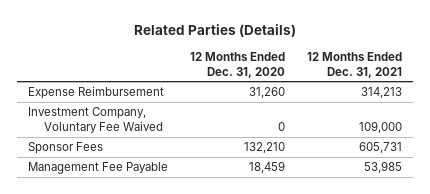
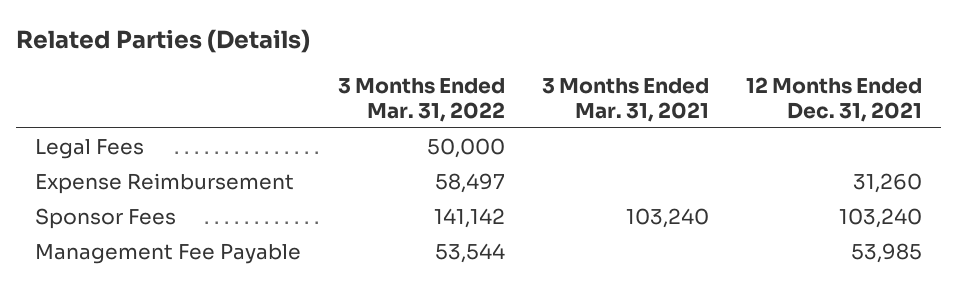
- | 12 Months Ended Dec. 31, 2020 | 12 Months Ended Dec. 31, 2021
+ | 3 Months Ended Mar. 31, 2022 | 3 Months Ended Mar. 31, 2021 | 12 Months Ended Dec. 31, 2021
- Expense Reimbursement | 31,260 | 314,213
- Investment Company, Voluntary Fee Waived | 0 | 109,000
- Sponsor Fees | 132,210 | 605,731
+ Legal Fees | 50,000 | |
+ Expense Reimbursement | 58,497 | | 31,260
+ Sponsor Fees | 141,142 | 103,240 | 103,240

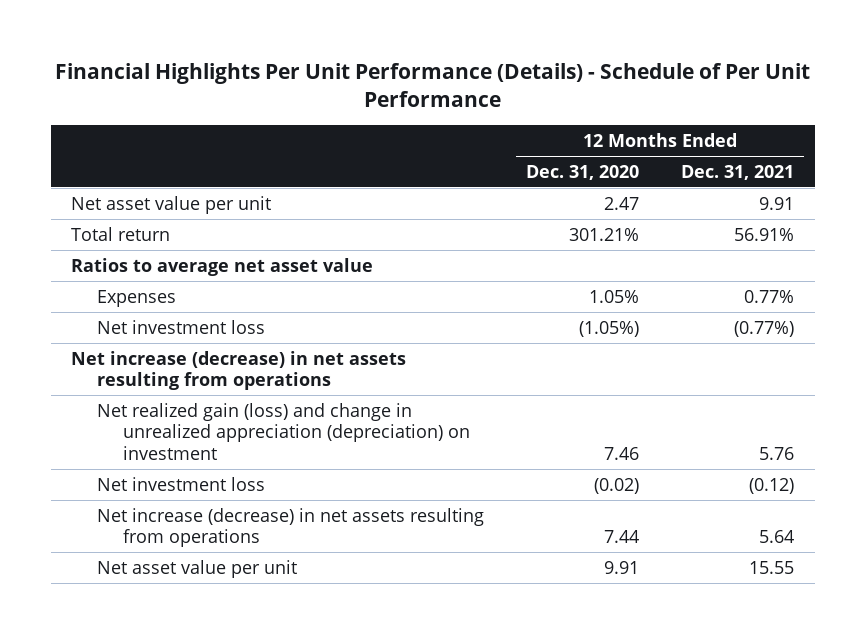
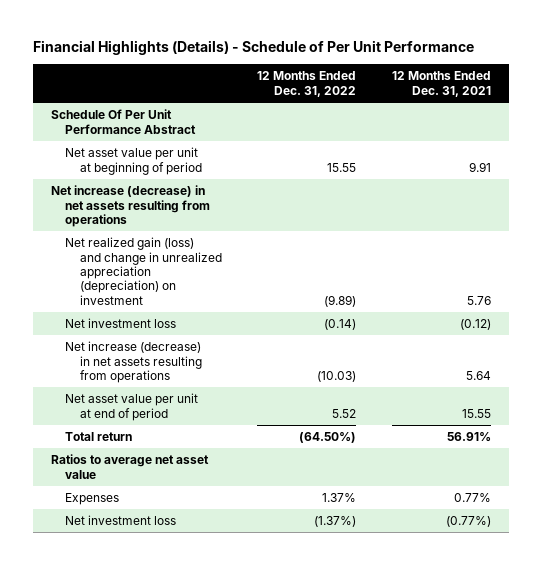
- Financial Highlights Per Unit Performance (Details) - Schedule of Per Unit Performance
+ Financial Highlights (Details) - Schedule of Per Unit Performance
- | 12 Months Ended Dec. 31, 2020 | 12 Months Ended Dec. 31, 2021
+ | 12 Months Ended Dec. 31, 2022 | 12 Months Ended Dec. 31, 2021
- Net asset value per unit | 2.47 | 9.91
+ Schedule Of Per Unit Performance Abstract
+ Net asset value per unit at beginning of period | 15.55 | 9.91
- Net asset value per unit | 9.91 | 15.55
+ Net asset value per unit at end of period | 5.52 | 15.55
moved down: Total return | (64.50%) | 56.91%
moved down: Ratios to average net asset value
moved down: Expenses | 1.37% | 0.77%
moved down: Net investment loss | (1.37%) | (0.77%)

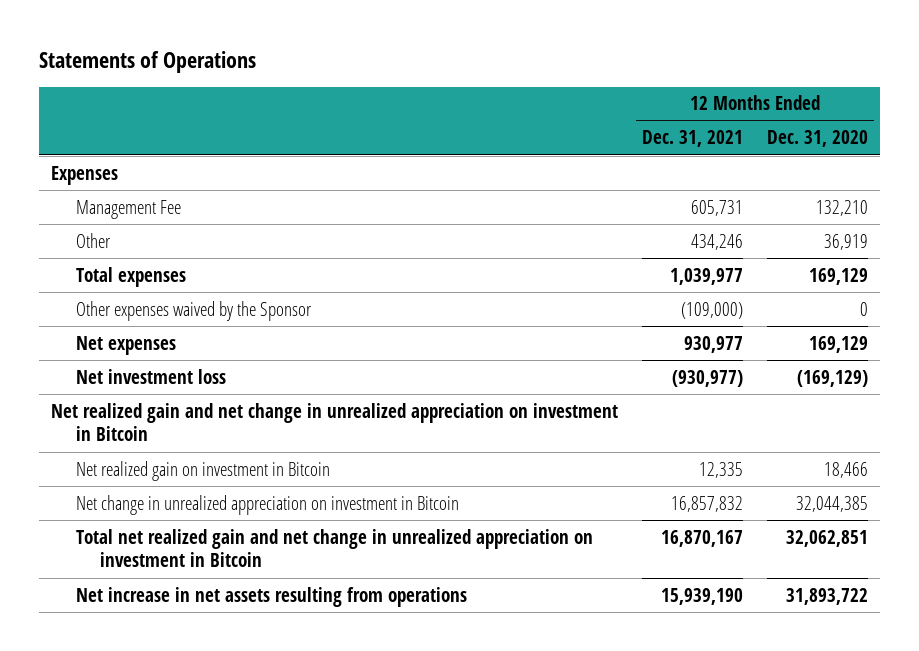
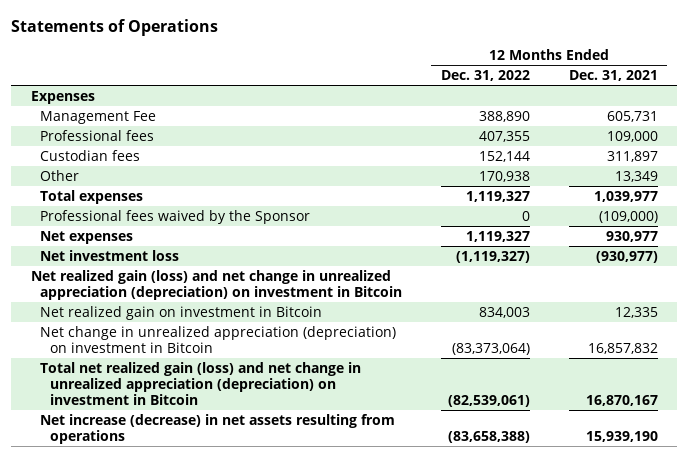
- | 12 Months Ended Dec. 31, 2021 | 12 Months Ended Dec. 31, 2020
+ | 12 Months Ended Dec. 31, 2022 | 12 Months Ended Dec. 31, 2021
- Other | 434,246 | 36,919
+ Professional fees | 407,355 | 109,000
+ Custodian fees | 152,144 | 311,897
+ Other | 170,938 | 13,349
- Other expenses waived by the Sponsor | (109,000) | 0
+ Professional fees waived by the Sponsor | 0 | (109,000)
- Net realized gain and net change in unrealized appreciation on investment in Bitcoin
+ Net realized gain (loss) and net change in unrealized appreciation (depreciation) on investment in Bitcoin
- Net change in unrealized appreciation on investment in Bitcoin | 16,857,832 | 32,044,385
- Total net realized gain and net change in unrealized appreciation on investment in Bitcoin | 16,870,167 | 32,062,851
- Net increase in net assets resulting from operations | 15,939,190 | 31,893,722
+ Net change in unrealized appreciation (depreciation) on investment in Bitcoin | (83,373,064) | 16,857,832
+ Total net realized gain (loss) and net change in unrealized appreciation (depreciation) on investment in Bitcoin | (82,539,061) | 16,870,167
+ Net increase (decrease) in net assets resulting from operations | (83,658,388) | 15,939,190

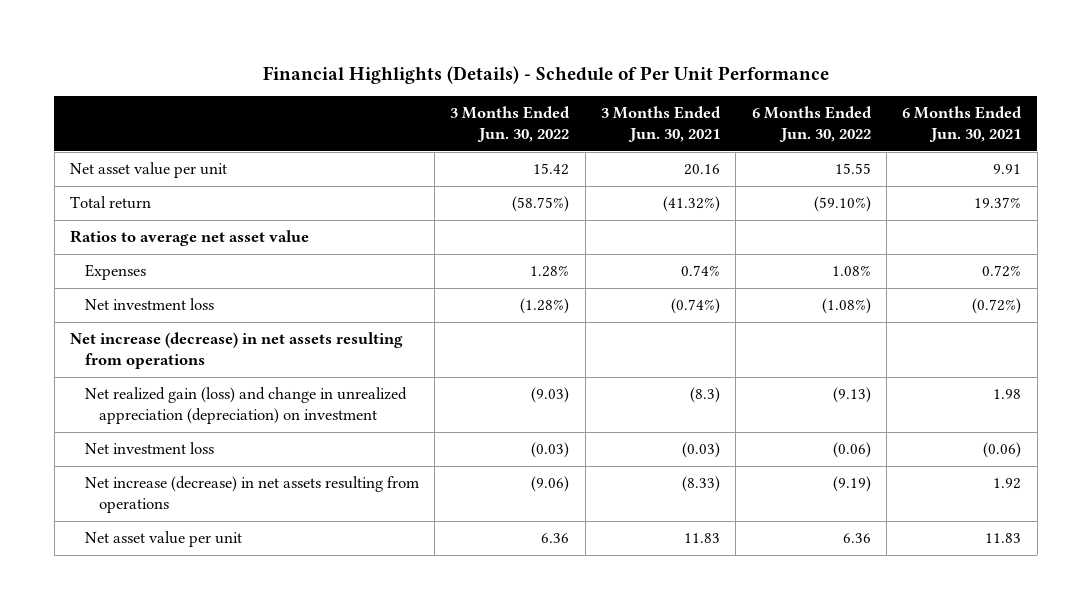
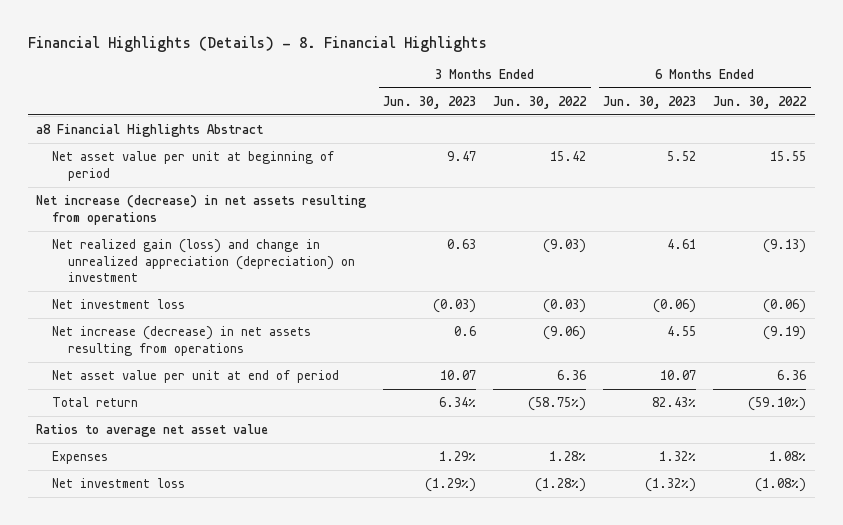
- Financial Highlights (Details) - Schedule of Per Unit Performance
+ Financial Highlights (Details) - 8. Financial Highlights
- | 3 Months Ended Jun. 30, 2022 | 3 Months Ended Jun. 30, 2021 | 6 Months Ended Jun. 30, 2022 | 6 Months Ended Jun. 30, 2021
+ | 3 Months Ended Jun. 30, 2023 | 3 Months Ended Jun. 30, 2022 | 6 Months Ended Jun. 30, 2023 | 6 Months Ended Jun. 30, 2022
- Net asset value per unit | 15.42 | 20.16 | 15.55 | 9.91
+ a8 Financial Highlights Abstract
+ Net asset value per unit at beginning of period | 9.47 | 15.42 | 5.52 | 15.55
- Net asset value per unit | 6.36 | 11.83 | 6.36 | 11.83
+ Net asset value per unit at end of period | 10.07 | 6.36 | 10.07 | 6.36
moved down: Total return | 6.34% | (58.75%) | 82.43% | (59.10%)
moved down: Ratios to average net asset value
moved down: Expenses | 1.29% | 1.28% | 1.32% | 1.08%
moved down: Net investment loss | (1.29%) | (1.28%) | (1.32%) | (1.08%)

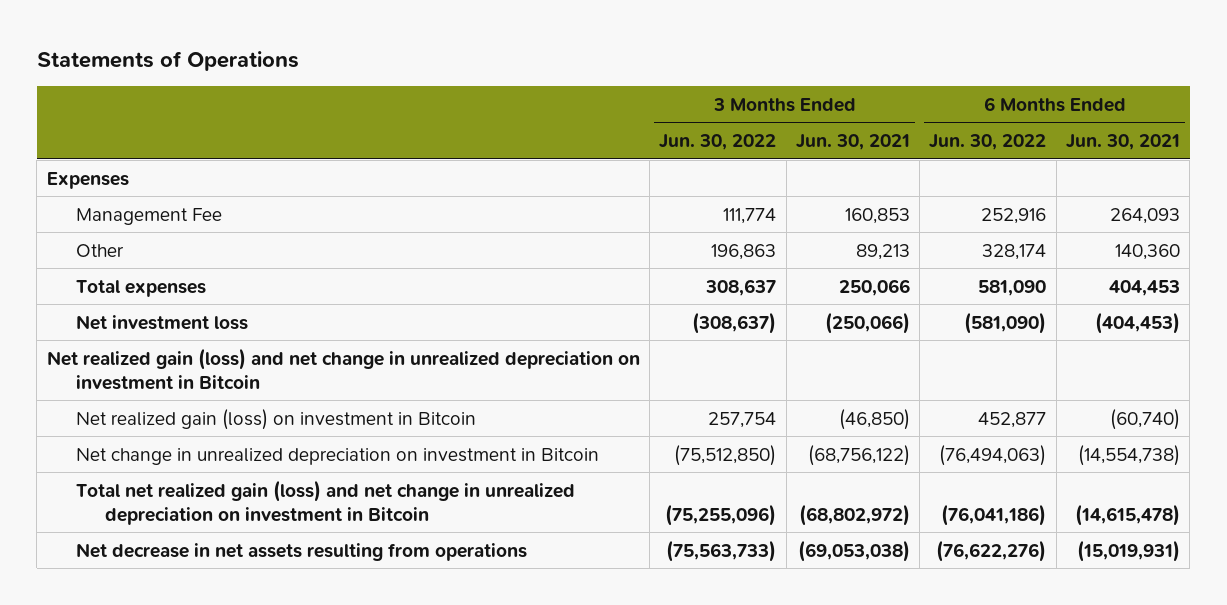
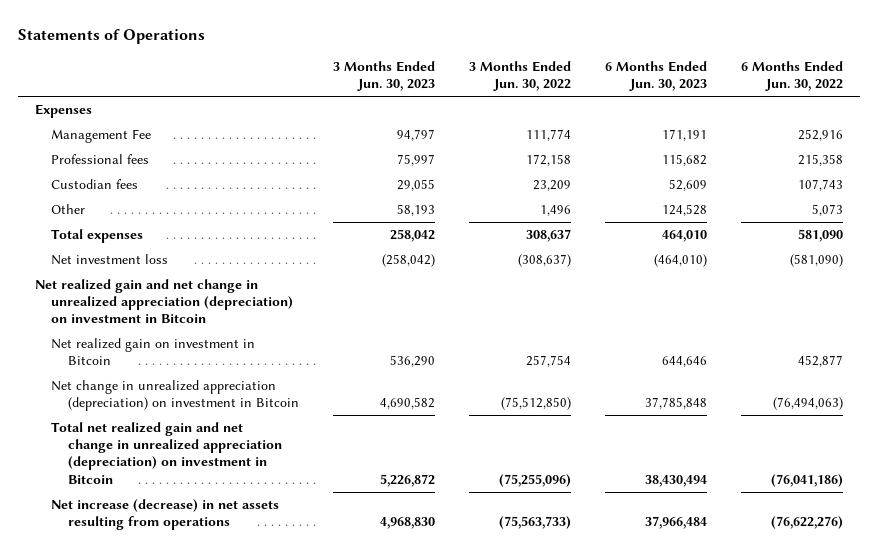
- | 3 Months Ended Jun. 30, 2022 | 3 Months Ended Jun. 30, 2021 | 6 Months Ended Jun. 30, 2022 | 6 Months Ended Jun. 30, 2021
+ | 3 Months Ended Jun. 30, 2023 | 3 Months Ended Jun. 30, 2022 | 6 Months Ended Jun. 30, 2023 | 6 Months Ended Jun. 30, 2022
- Other | 196,863 | 89,213 | 328,174 | 140,360
+ Professional fees | 75,997 | 172,158 | 115,682 | 215,358
+ Custodian fees | 29,055 | 23,209 | 52,609 | 107,743
+ Other | 58,193 | 1,496 | 124,528 | 5,073
- Net realized gain (loss) and net change in unrealized depreciation on investment in Bitcoin
- Net realized gain (loss) on investment in Bitcoin | 257,754 | (46,850) | 452,877 | (60,740)
- Net change in unrealized depreciation on investment in Bitcoin | (75,512,850) | (68,756,122) | (76,494,063) | (14,554,738)
- Total net realized gain (loss) and net change in unrealized depreciation on investment in Bitcoin | (75,255,096) | (68,802,972) | (76,041,186) | (14,615,478)
- Net decrease in net assets resulting from operations | (75,563,733) | (69,053,038) | (76,622,276) | (15,019,931)
+ Net realized gain and net change in unrealized appreciation (depreciation) on investment in Bitcoin
+ Net realized gain on investment in Bitcoin | 536,290 | 257,754 | 644,646 | 452,877
+ Net change in unrealized appreciation (depreciation) on investment in Bitcoin | 4,690,582 | (75,512,850) | 37,785,848 | (76,494,063)
+ Total net realized gain and net change in unrealized appreciation (depreciation) on investment in Bitcoin | 5,226,872 | (75,255,096) | 38,430,494 | (76,041,186)
+ Net increase (decrease) in net assets resulting from operations | 4,968,830 | (75,563,733) | 37,966,484 | (76,622,276)

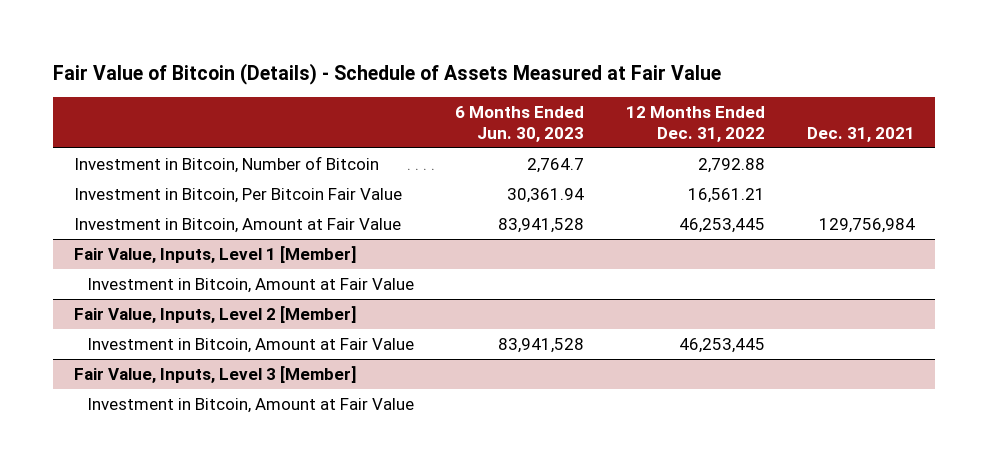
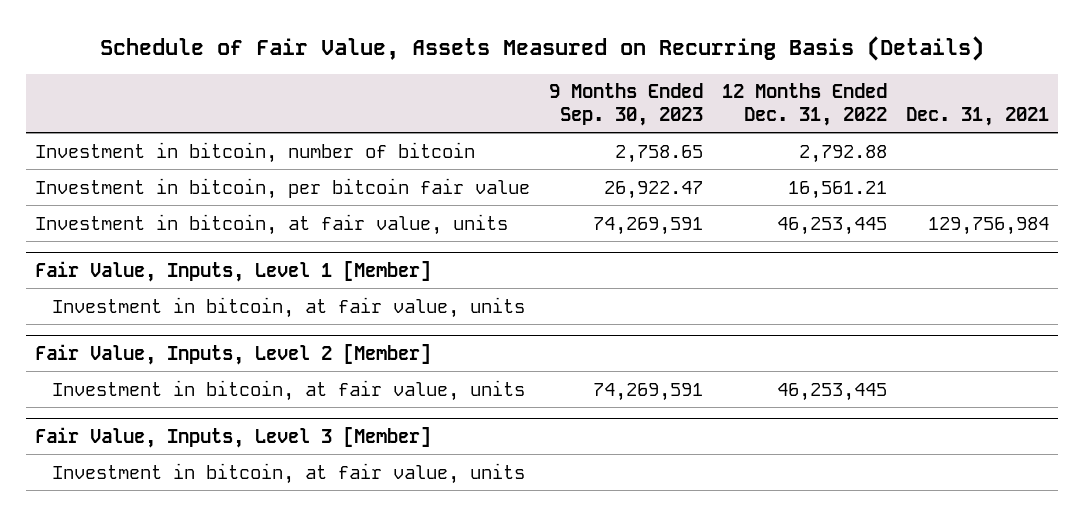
- Fair Value of Bitcoin (Details) - Schedule of Assets Measured at Fair Value
+ Schedule of Fair Value, Assets Measured on Recurring Basis (Details)
- | 6 Months Ended Jun. 30, 2023 | 12 Months Ended Dec. 31, 2022 | Dec. 31, 2021
+ | 9 Months Ended Sep. 30, 2023 | 12 Months Ended Dec. 31, 2022 | Dec. 31, 2021
- Investment in Bitcoin, Number of Bitcoin | 2,764.7 | 2,792.88 |
- Investment in Bitcoin, Per Bitcoin Fair Value | 30,361.94 | 16,561.21 |
- Investment in Bitcoin, Amount at Fair Value | 83,941,528 | 46,253,445 | 129,756,984
+ Investment in bitcoin, number of bitcoin | 2,758.65 | 2,792.88 |
+ Investment in bitcoin, per bitcoin fair value | 26,922.47 | 16,561.21 |
+ Investment in bitcoin, at fair value, units | 74,269,591 | 46,253,445 | 129,756,984
@ Fair Value, Inputs, Level 1 [Member]
- Investment in Bitcoin, Amount at Fair Value
+ Investment in bitcoin, at fair value, units
@ Fair Value, Inputs, Level 2 [Member]
- Investment in Bitcoin, Amount at Fair Value | 83,941,528 | 46,253,445 |
+ Investment in bitcoin, at fair value, units | 74,269,591 | 46,253,445 |
@ Fair Value, Inputs, Level 3 [Member]
- Investment in Bitcoin, Amount at Fair Value
+ Investment in bitcoin, at fair value, units

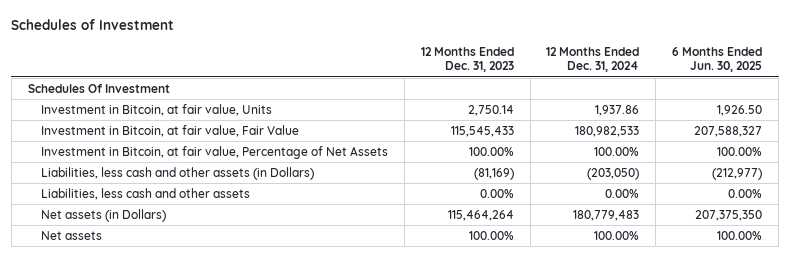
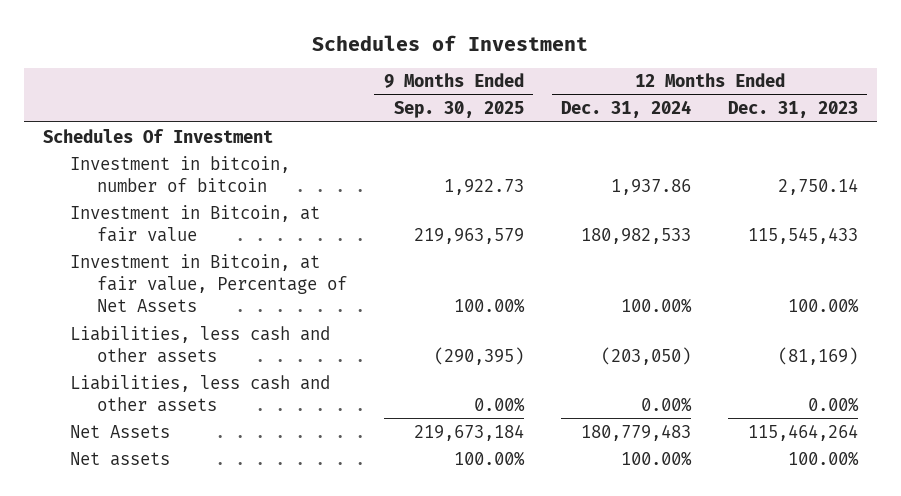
- | 12 Months Ended Dec. 31, 2023 | 12 Months Ended Dec. 31, 2024 | 6 Months Ended Jun. 30, 2025
+ | 9 Months Ended Sep. 30, 2025 | 12 Months Ended Dec. 31, 2024 | 12 Months Ended Dec. 31, 2023
- Investment in Bitcoin, at fair value, Units | 2,750.14 | 1,937.86 | 1,926.50
- Investment in Bitcoin, at fair value, Fair Value | 115,545,433 | 180,982,533 | 207,588,327
+ Investment in bitcoin, number of bitcoin | 1,922.73 | 1,937.86 | 2,750.14
+ Investment in Bitcoin, at fair value | 219,963,579 | 180,982,533 | 115,545,433
- Liabilities, less cash and other assets (in Dollars) | (81,169) | (203,050) | (212,977)
+ Liabilities, less cash and other assets | (290,395) | (203,050) | (81,169)
- Net assets (in Dollars) | 115,464,264 | 180,779,483 | 207,375,350
+ Net Assets | 219,673,184 | 180,779,483 | 115,464,264

